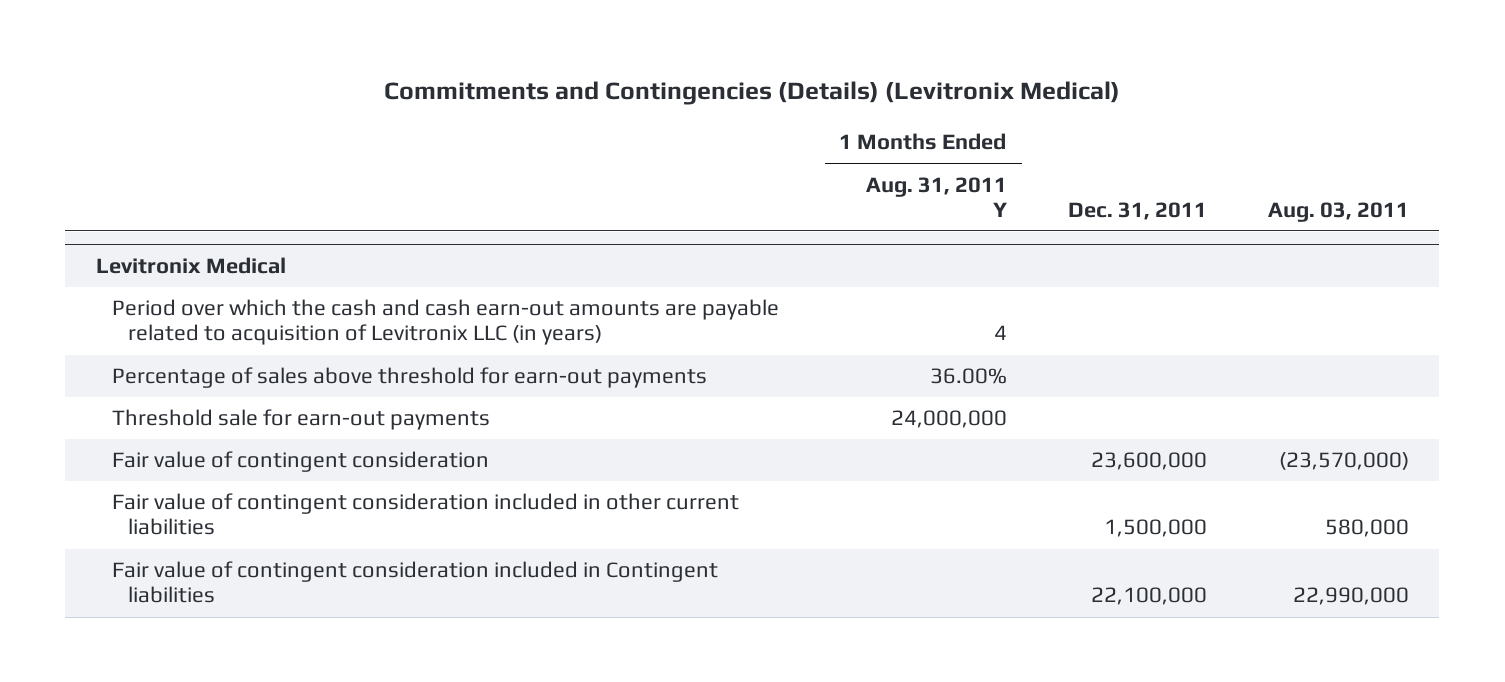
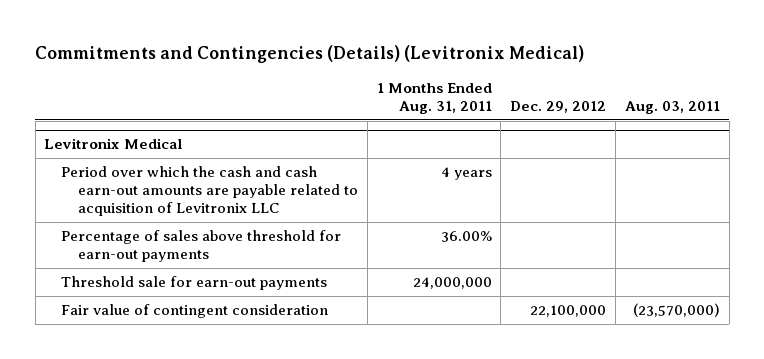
- | 1 Months Ended Aug. 31, 2011 Y | Dec. 31, 2011 | Aug. 03, 2011
+ | 1 Months Ended Aug. 31, 2011 | Dec. 29, 2012 | Aug. 03, 2011
@ Levitronix Medical
- Period over which the cash and cash earn-out amounts are payable related to acquisition of Levitronix LLC (in years) | 4 | |
+ Period over which the cash and cash earn-out amounts are payable related to acquisition of Levitronix LLC | 4 years | |
- Fair value of contingent consideration included in other current liabilities | | 1,500,000 | 580,000
- Fair value of contingent consideration included in Contingent liabilities | | 22,100,000 | 22,990,000

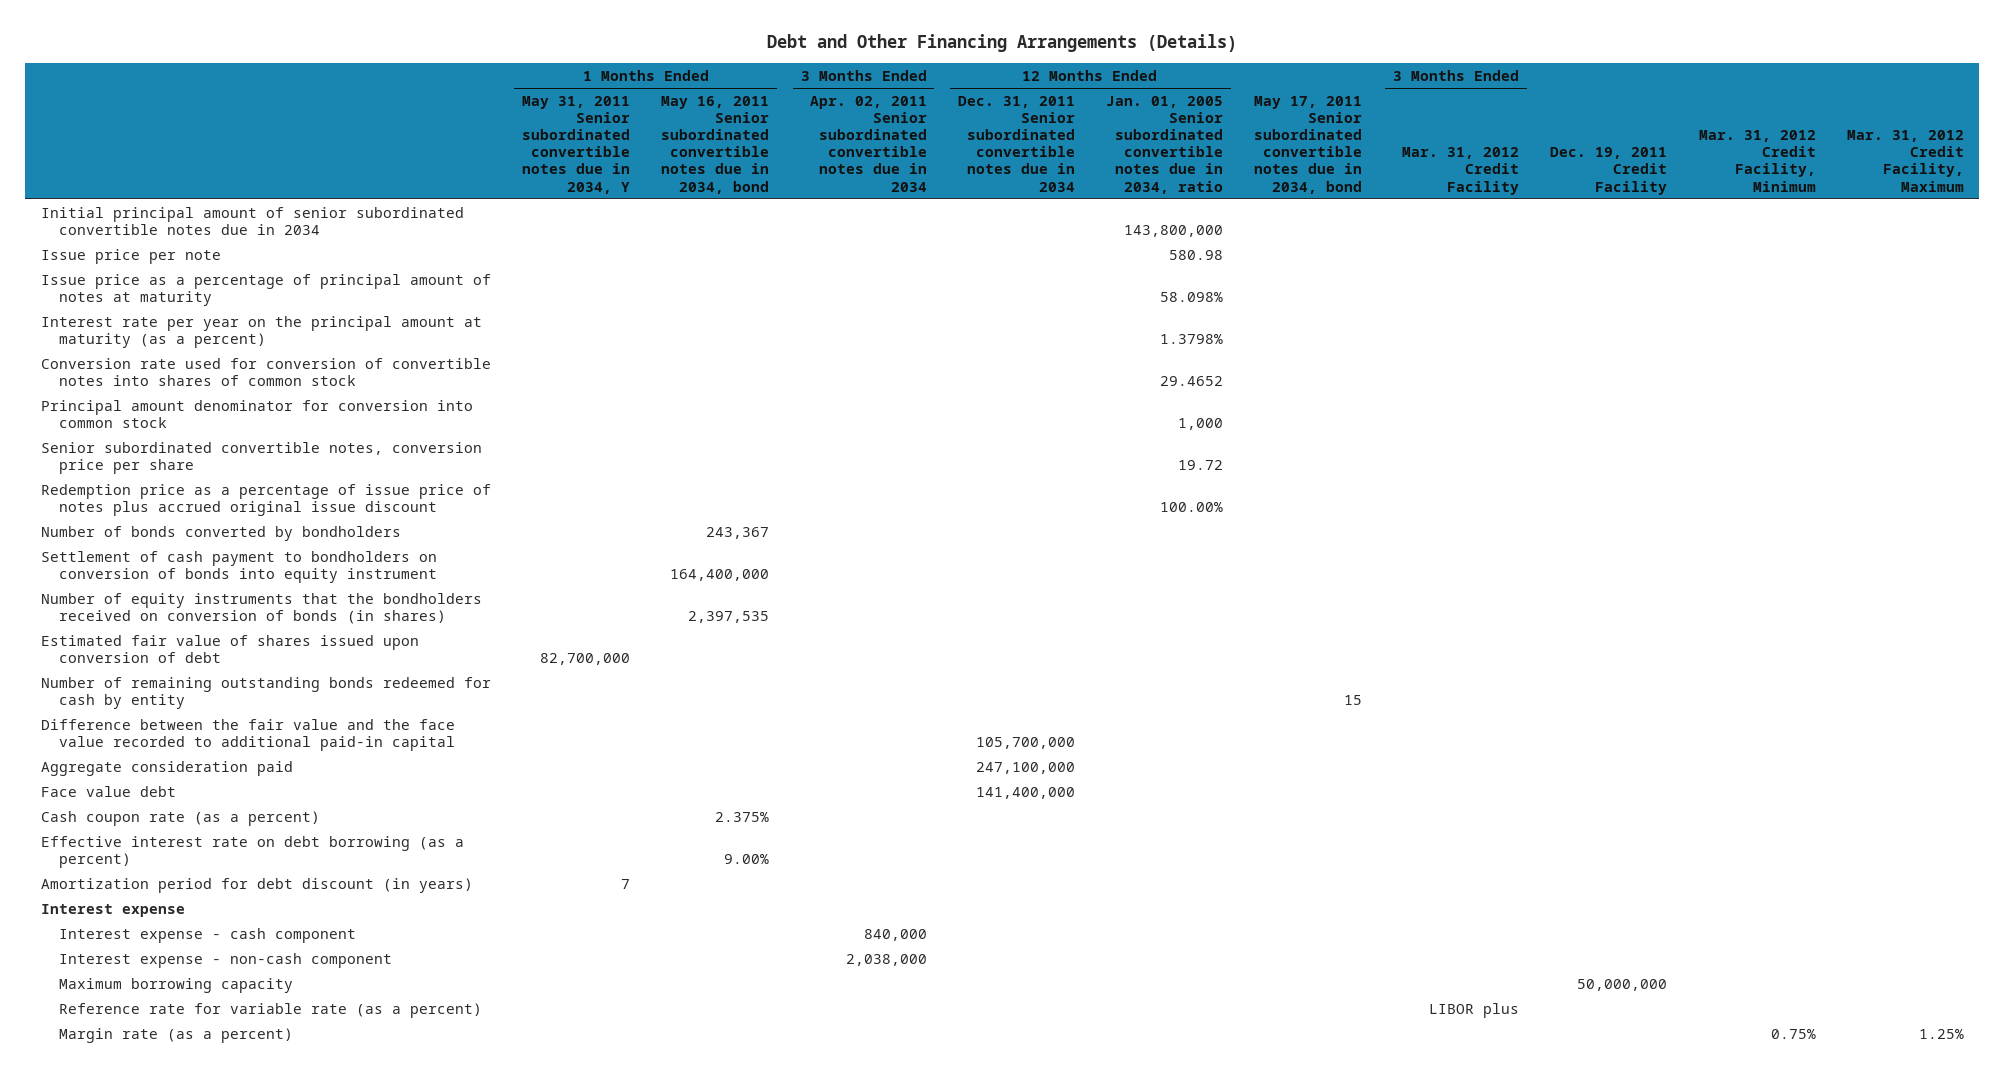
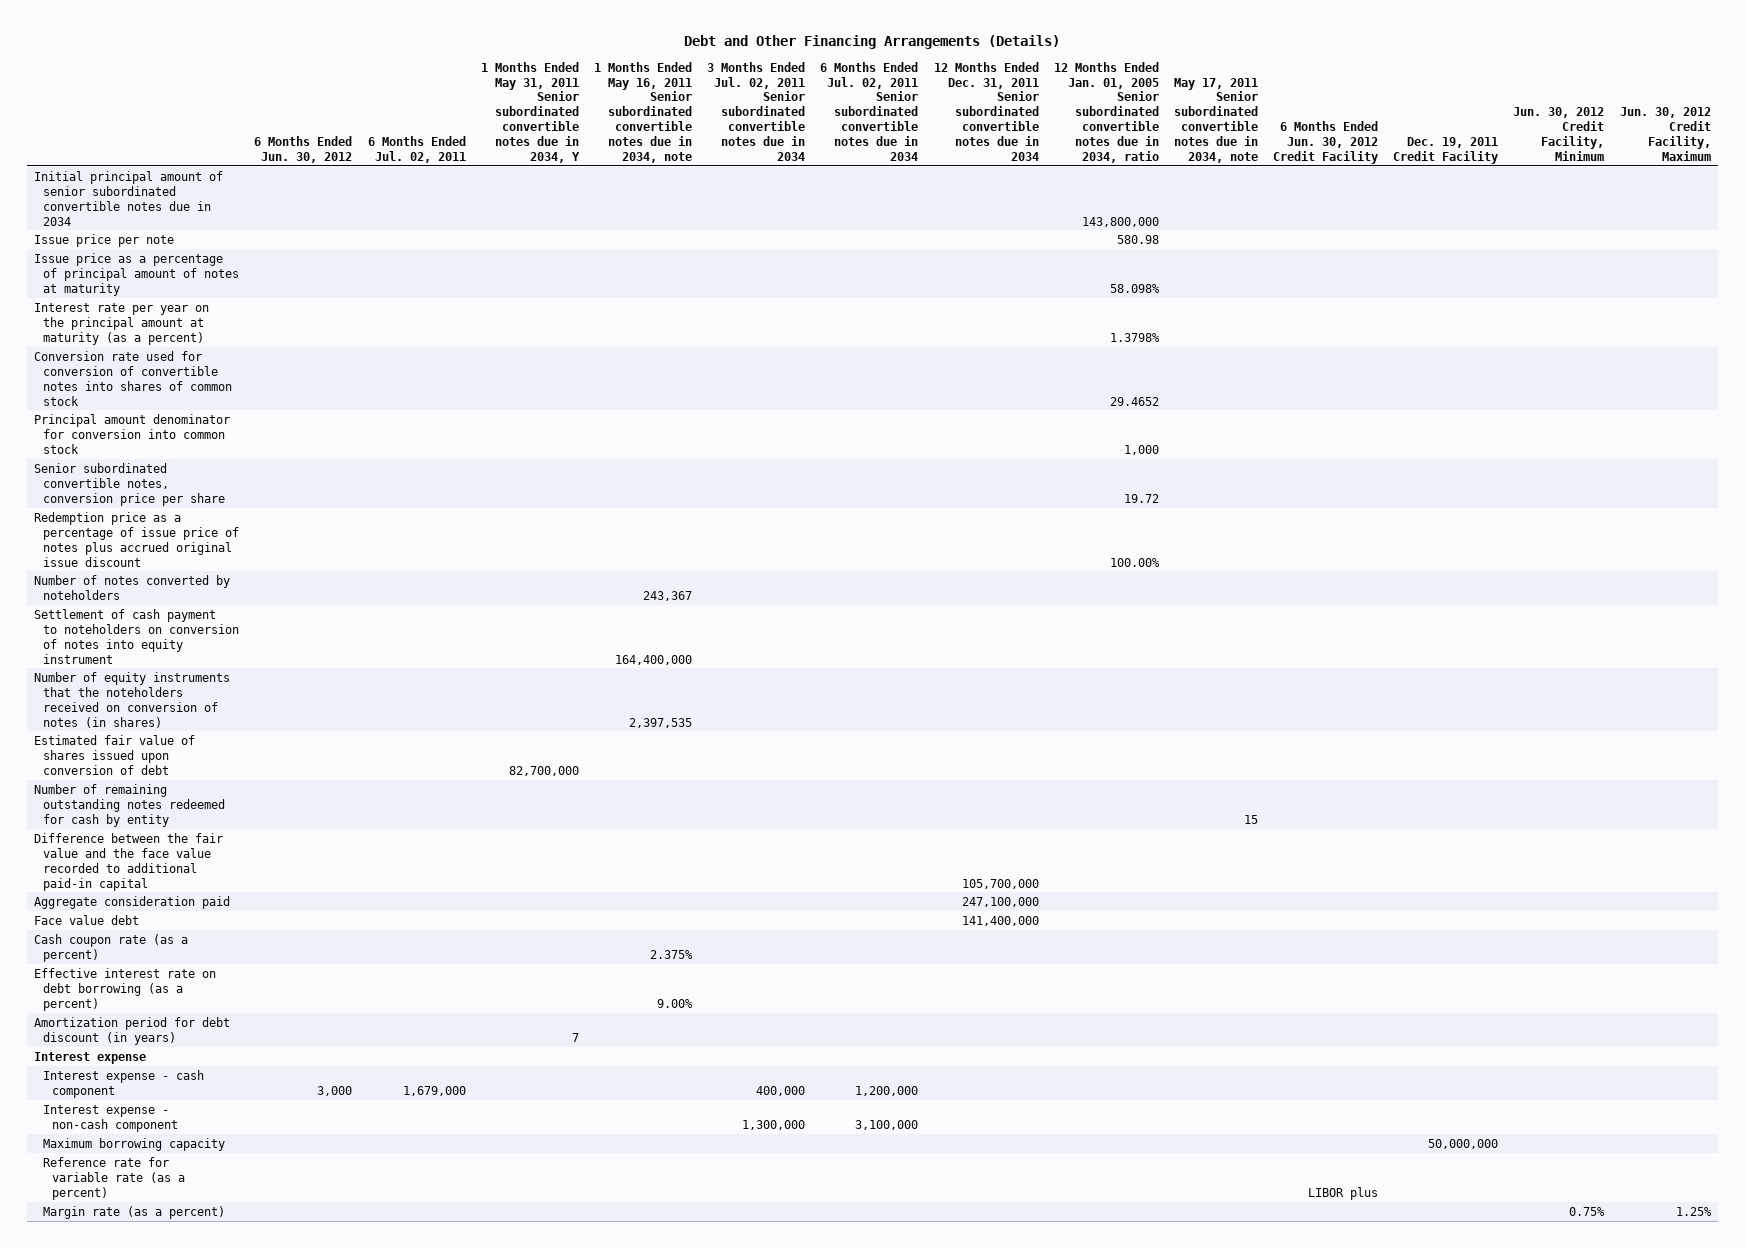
- | 1 Months Ended May 31, 2011 Senior subordinated convertible notes due in 2034, Y | 1 Months Ended May 16, 2011 Senior subordinated convertible notes due in 2034, bond | 3 Months Ended Apr. 02, 2011 Senior subordinated convertible notes due in 2034 | 12 Months Ended Dec. 31, 2011 Senior subordinated convertible notes due in 2034 | 12 Months Ended Jan. 01, 2005 Senior subordinated convertible notes due in 2034, ratio | May 17, 2011 Senior subordinated convertible notes due in 2034, bond | 3 Months Ended Mar. 31, 2012 Credit Facility | Dec. 19, 2011 Credit Facility | Mar. 31, 2012 Credit Facility, Minimum | Mar. 31, 2012 Credit Facility, Maximum
+ | 6 Months Ended Jun. 30, 2012 | 6 Months Ended Jul. 02, 2011 | 1 Months Ended May 31, 2011 Senior subordinated convertible notes due in 2034, Y | 1 Months Ended May 16, 2011 Senior subordinated convertible notes due in 2034, note | 3 Months Ended Jul. 02, 2011 Senior subordinated convertible notes due in 2034 | 6 Months Ended Jul. 02, 2011 Senior subordinated convertible notes due in 2034 | 12 Months Ended Dec. 31, 2011 Senior subordinated convertible notes due in 2034 | 12 Months Ended Jan. 01, 2005 Senior subordinated convertible notes due in 2034, ratio | May 17, 2011 Senior subordinated convertible notes due in 2034, note | 6 Months Ended Jun. 30, 2012 Credit Facility | Dec. 19, 2011 Credit Facility | Jun. 30, 2012 Credit Facility, Minimum | Jun. 30, 2012 Credit Facility, Maximum
- Number of bonds converted by bondholders | | 243,367 | | | | | | | |
- Settlement of cash payment to bondholders on conversion of bonds into equity instrument | | 164,400,000 | | | | | | | |
- Number of equity instruments that the bondholders received on conversion of bonds (in shares) | | 2,397,535 | | | | | | | |
+ Number of notes converted by noteholders | | | | 243,367 | | | | | | | | |
+ Settlement of cash payment to noteholders on conversion of notes into equity instrument | | | | 164,400,000 | | | | | | | | |
+ Number of equity instruments that the noteholders received on conversion of notes (in shares) | | | | 2,397,535 | | | | | | | | |
- Number of remaining outstanding bonds redeemed for cash by entity | | | | | | 15 | | | |
+ Number of remaining outstanding notes redeemed for cash by entity | | | | | | | | | 15 | | | |

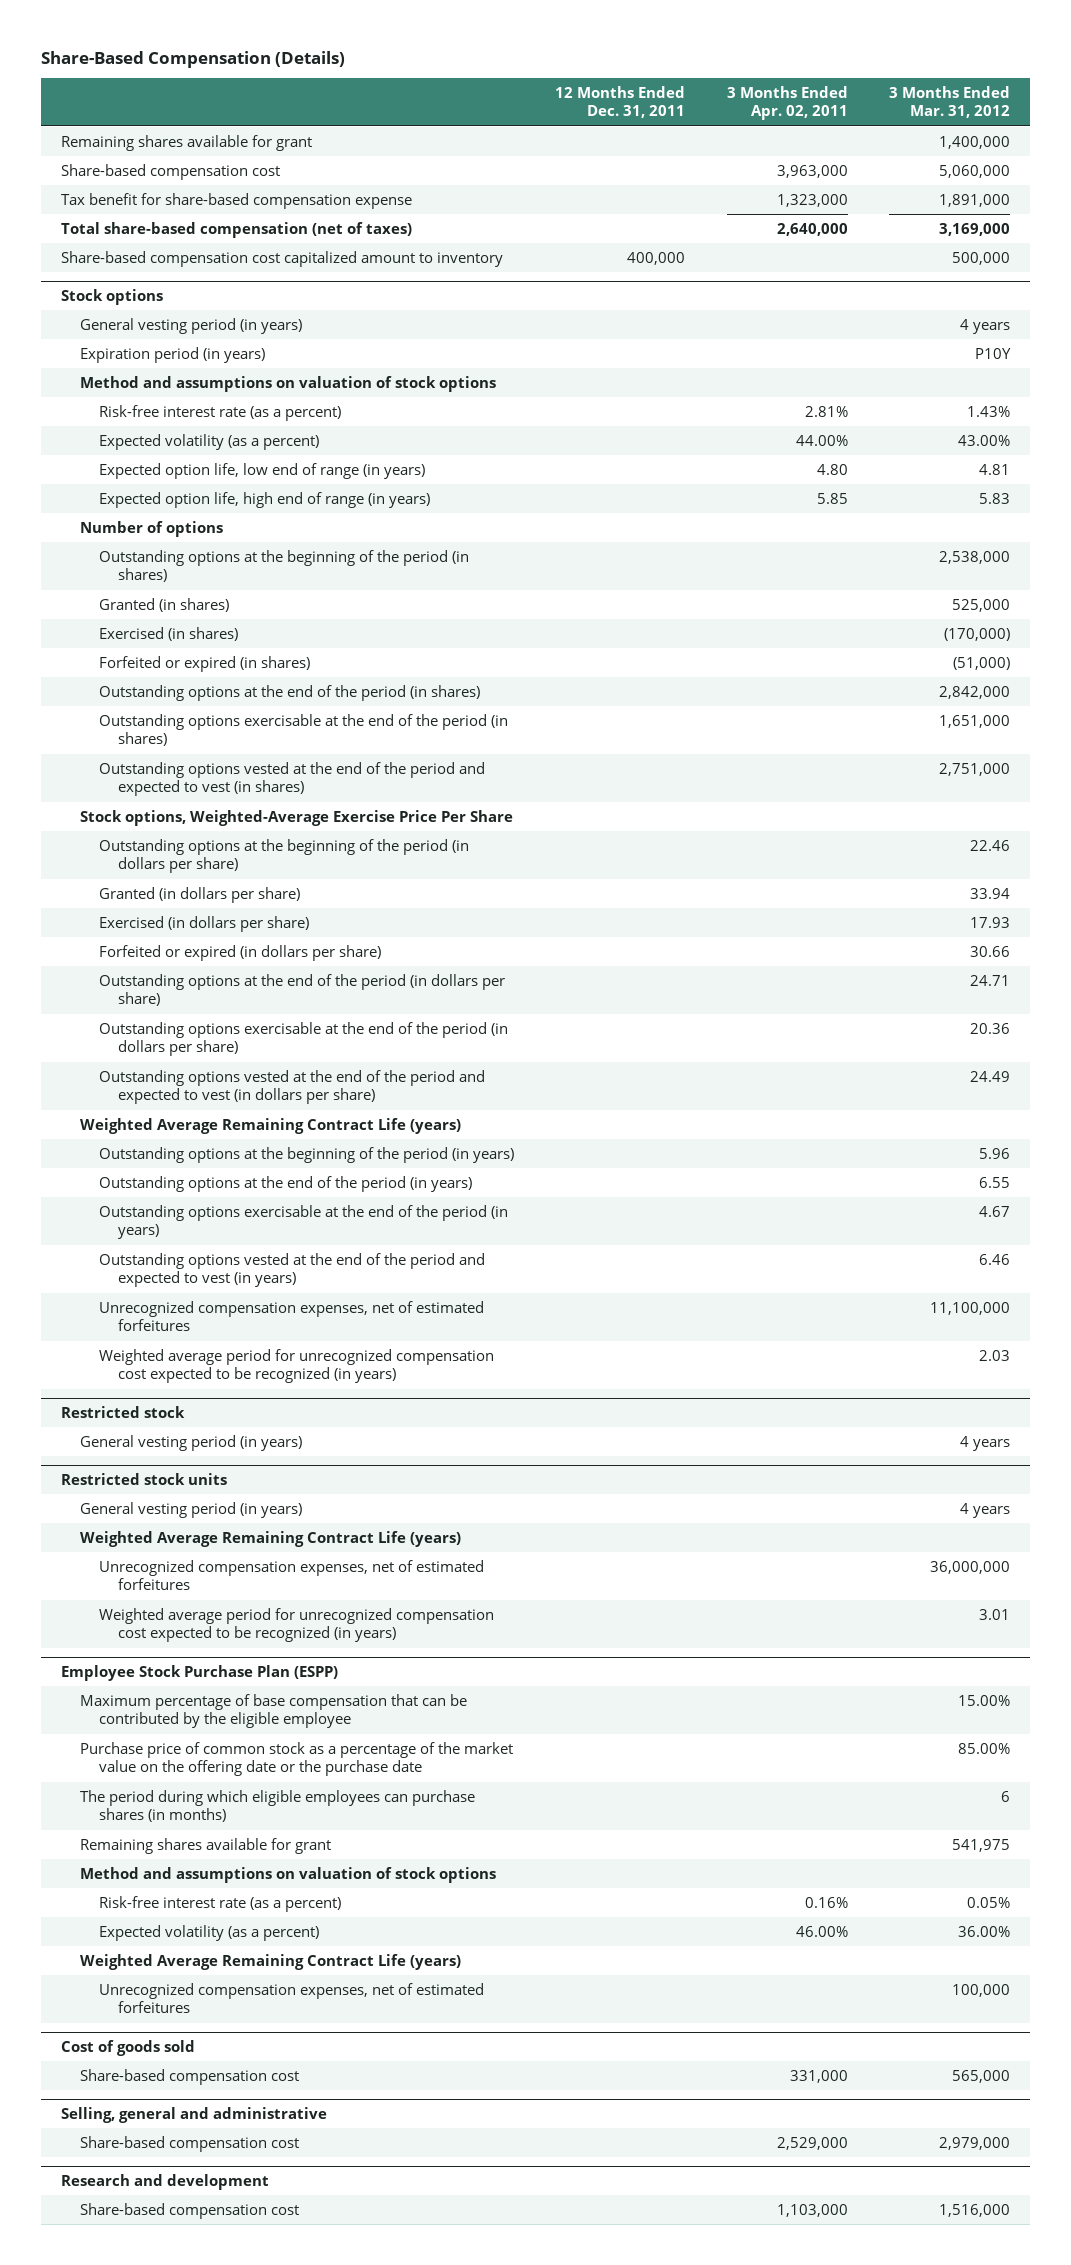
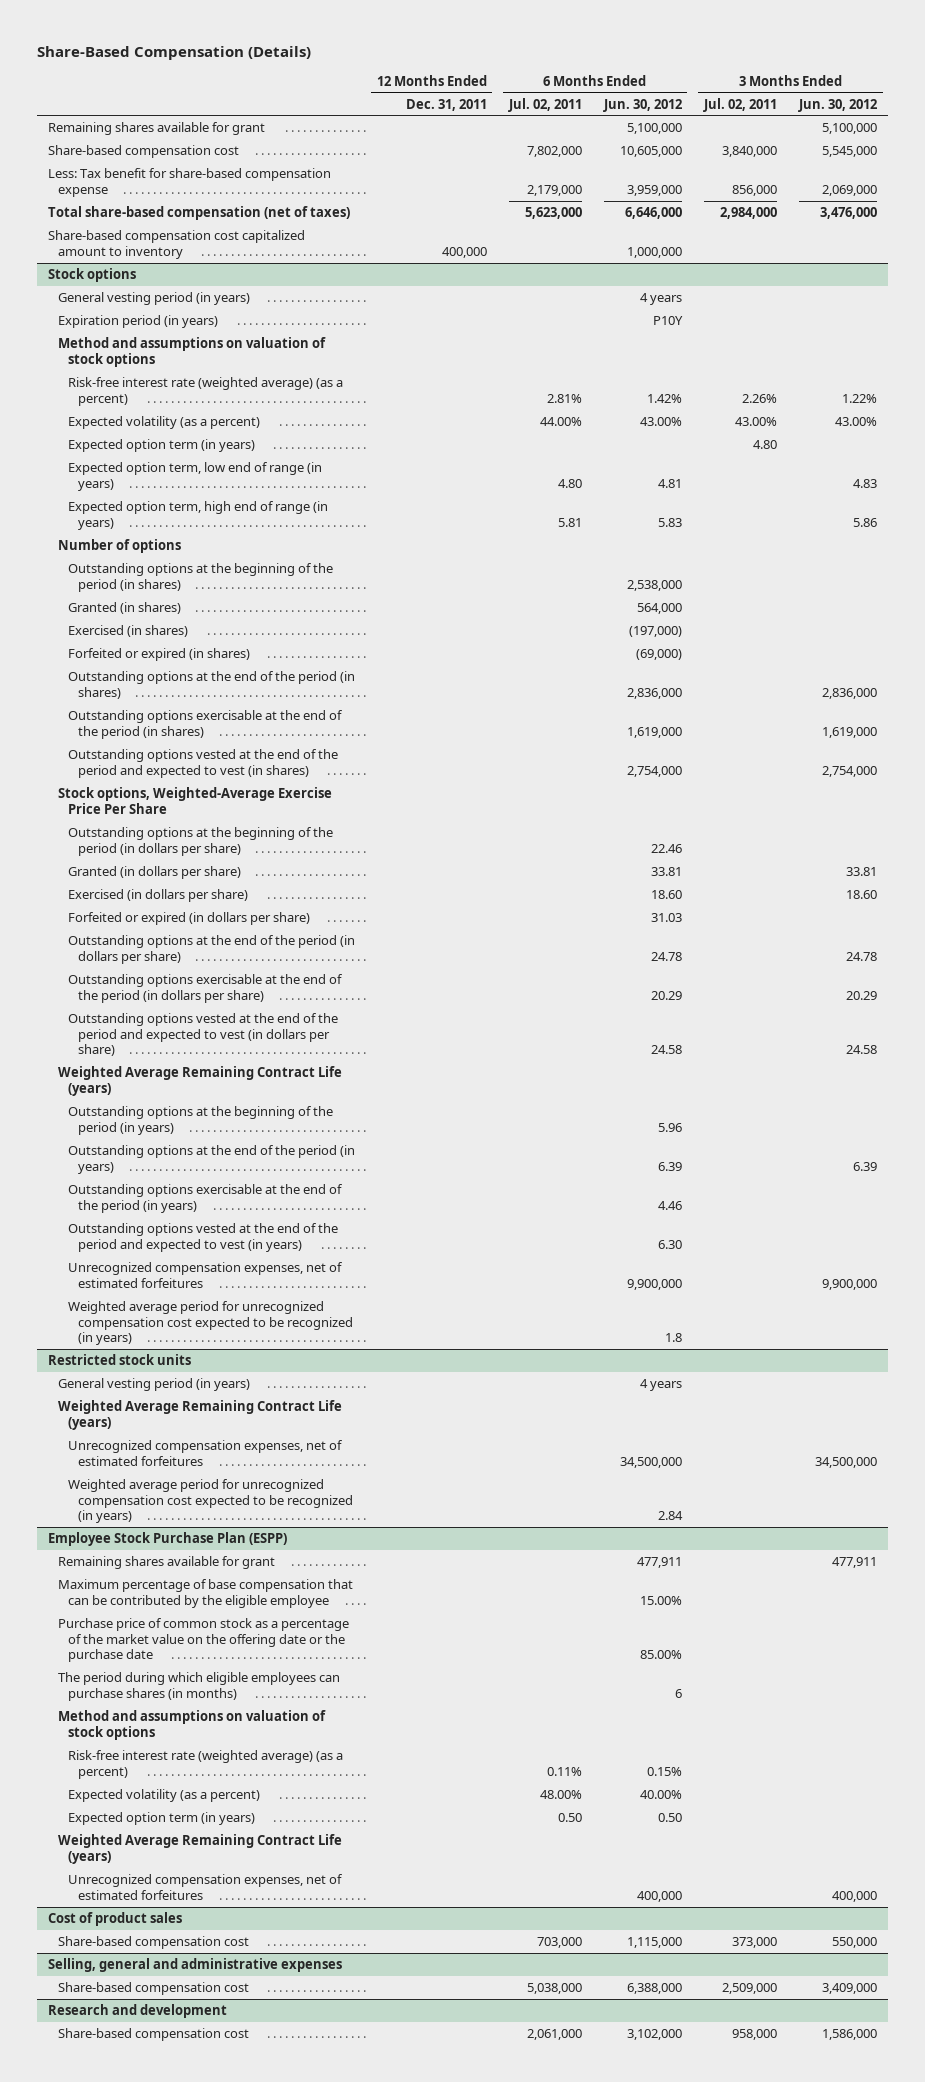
- | 12 Months Ended Dec. 31, 2011 | 3 Months Ended Apr. 02, 2011 | 3 Months Ended Mar. 31, 2012
+ | 12 Months Ended Dec. 31, 2011 | 6 Months Ended Jul. 02, 2011 | 6 Months Ended Jun. 30, 2012 | 3 Months Ended Jul. 02, 2011 | 3 Months Ended Jun. 30, 2012
- Tax benefit for share-based compensation expense | | 1,323,000 | 1,891,000
+ Less: Tax benefit for share-based compensation expense | | 2,179,000 | 3,959,000 | 856,000 | 2,069,000
@ Stock options
- Risk-free interest rate (as a percent) | | 2.81% | 1.43%
+ Risk-free interest rate (weighted average) (as a percent) | | 2.81% | 1.42% | 2.26% | 1.22%
- Expected option life, low end of range (in years) | | 4.80 | 4.81
- Expected option life, high end of range (in years) | | 5.85 | 5.83
+ Expected option term (in years) | | | | 4.80 |
+ Expected option term, low end of range (in years) | | 4.80 | 4.81 | | 4.83
+ Expected option term, high end of range (in years) | | 5.81 | 5.83 | | 5.86
- Restricted stock
- General vesting period (in years) | | | 4 years
@ Employee Stock Purchase Plan (ESPP)
moved up: Remaining shares available for grant | | | 477,911 | | 477,911
- Risk-free interest rate (as a percent) | | 0.16% | 0.05%
+ Risk-free interest rate (weighted average) (as a percent) | | 0.11% | 0.15% | |
+ Expected option term (in years) | | 0.50 | 0.50 | |
- Cost of goods sold
- Share-based compensation cost | | 331,000 | 565,000
- Selling, general and administrative
+ Cost of product sales
+ Share-based compensation cost | | 703,000 | 1,115,000 | 373,000 | 550,000
+ Selling, general and administrative expenses

